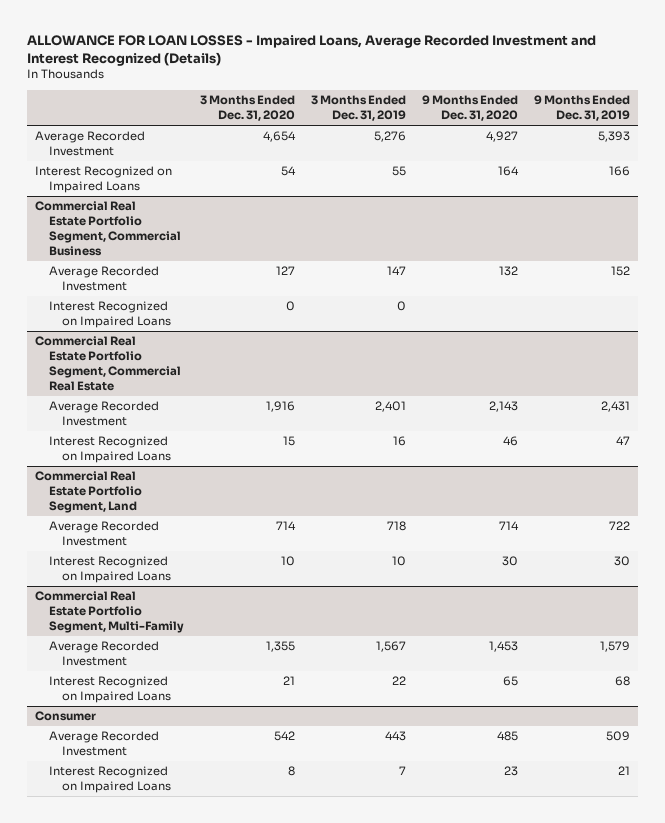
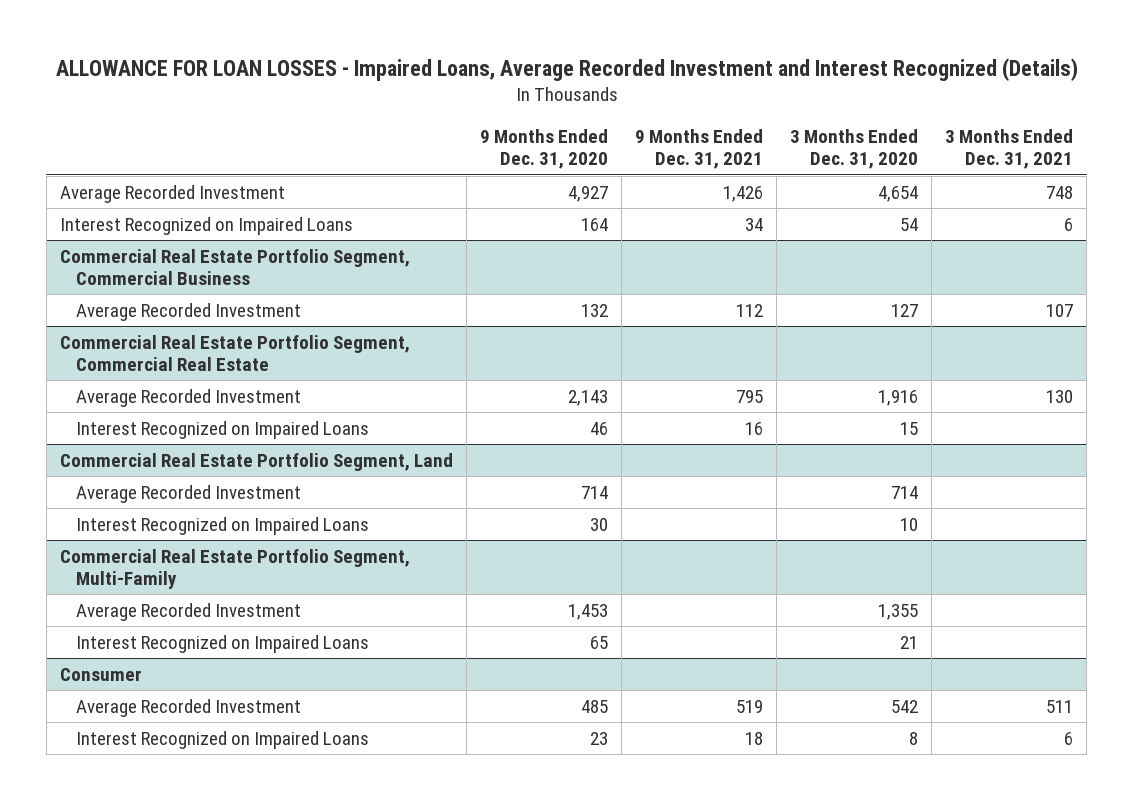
- | 3 Months Ended Dec. 31, 2020 | 3 Months Ended Dec. 31, 2019 | 9 Months Ended Dec. 31, 2020 | 9 Months Ended Dec. 31, 2019
+ | 9 Months Ended Dec. 31, 2020 | 9 Months Ended Dec. 31, 2021 | 3 Months Ended Dec. 31, 2020 | 3 Months Ended Dec. 31, 2021
@ Commercial Real Estate Portfolio Segment, Commercial Business
- Interest Recognized on Impaired Loans | 0 | 0 | |

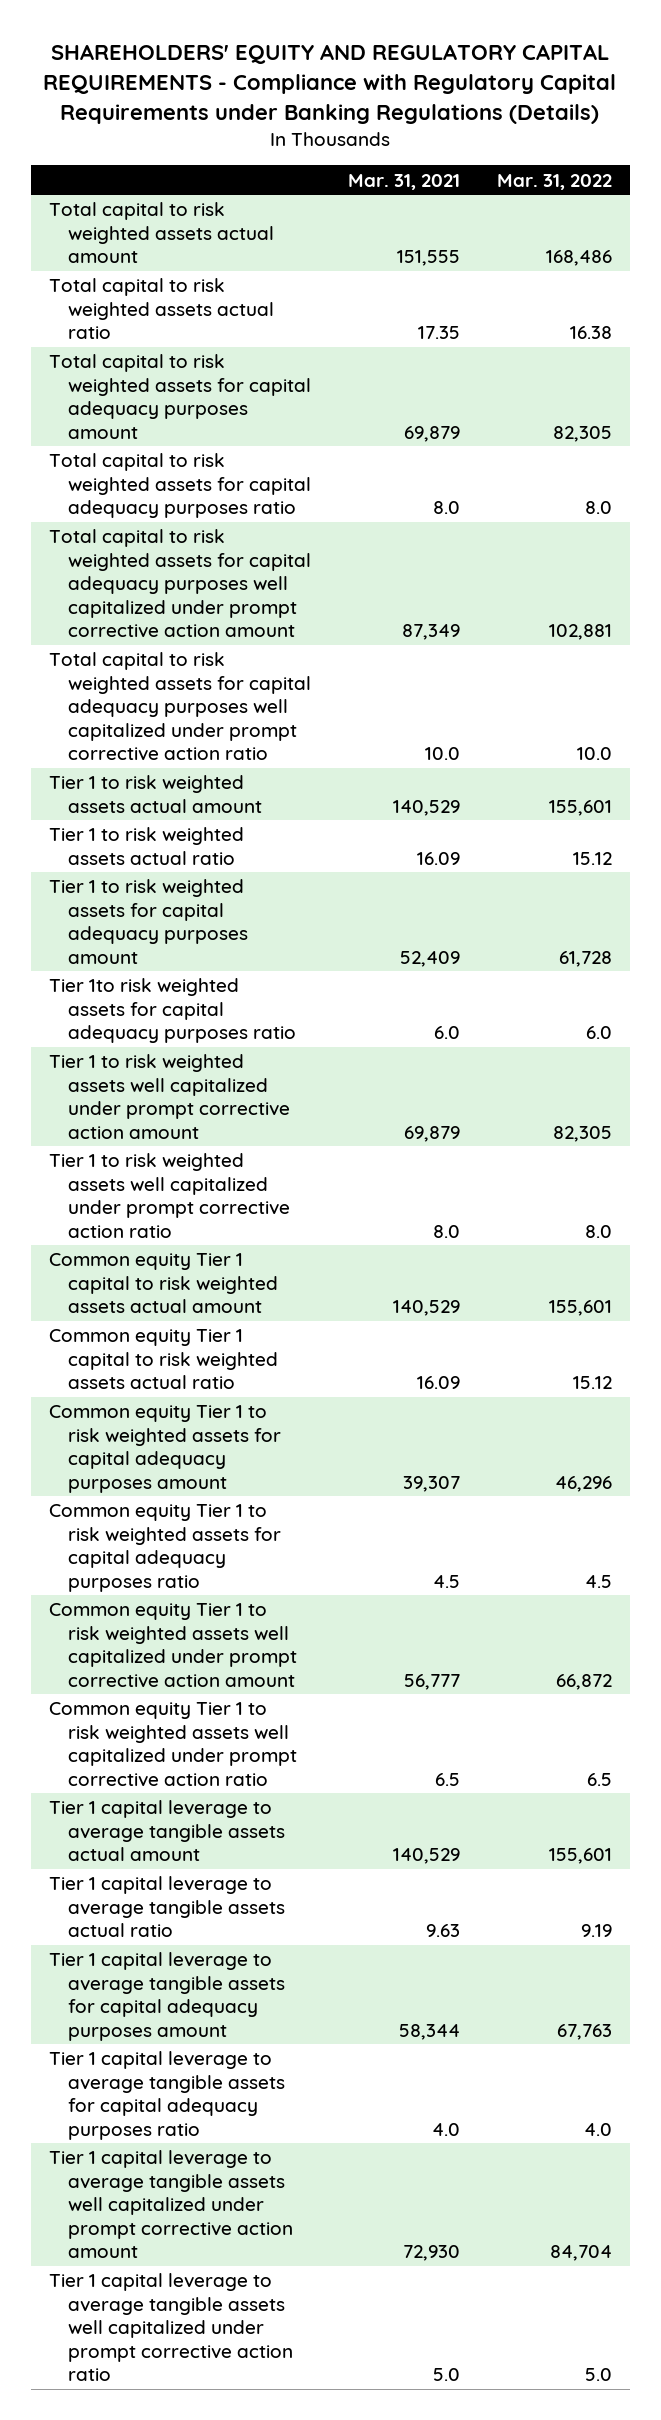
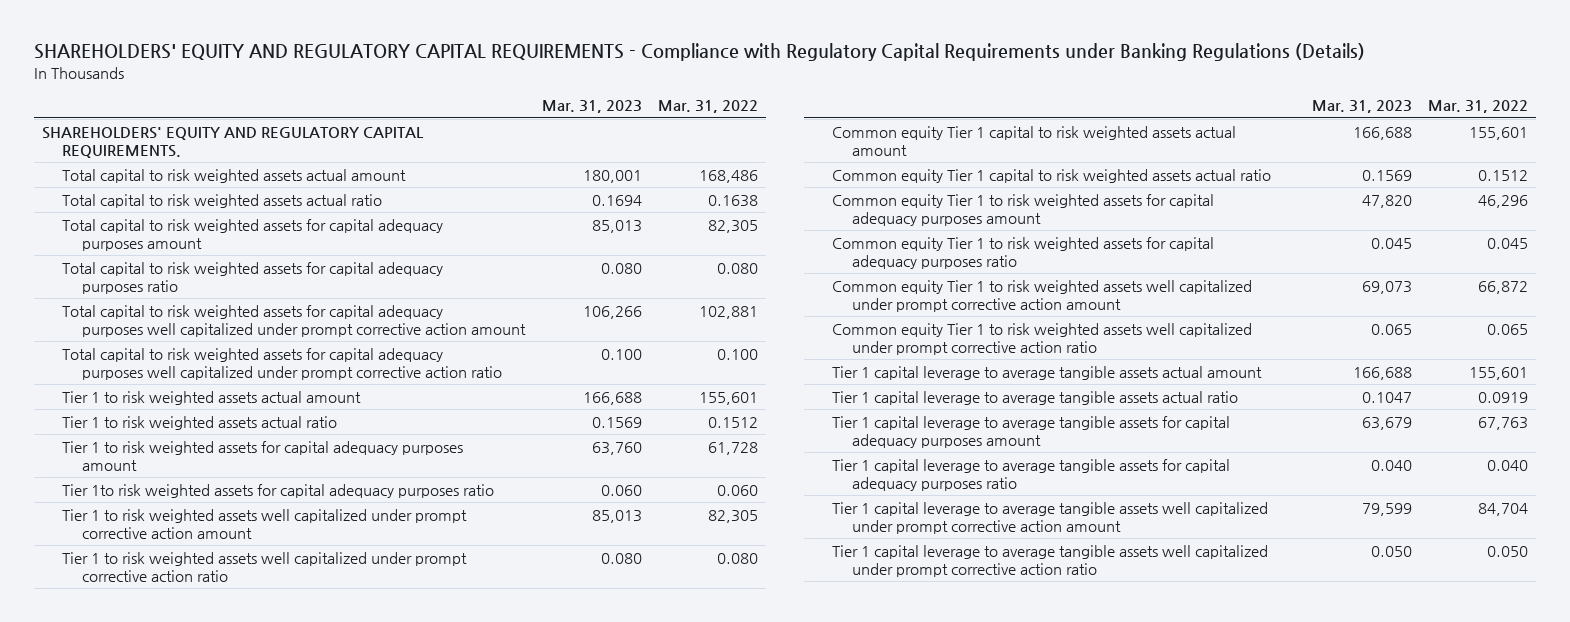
- | Mar. 31, 2021 | Mar. 31, 2022
+ | Mar. 31, 2023 | Mar. 31, 2022
+ SHAREHOLDERS' EQUITY AND REGULATORY CAPITAL REQUIREMENTS.
- Total capital to risk weighted assets actual ratio | 17.35 | 16.38
+ Total capital to risk weighted assets actual ratio | 0.1694 | 0.1638
- Total capital to risk weighted assets for capital adequacy purposes ratio | 8.0 | 8.0
+ Total capital to risk weighted assets for capital adequacy purposes ratio | 0.080 | 0.080
- Total capital to risk weighted assets for capital adequacy purposes well capitalized under prompt corrective action ratio | 10.0 | 10.0
+ Total capital to risk weighted assets for capital adequacy purposes well capitalized under prompt corrective action ratio | 0.100 | 0.100
- Tier 1 to risk weighted assets actual ratio | 16.09 | 15.12
+ Tier 1 to risk weighted assets actual ratio | 0.1569 | 0.1512
- Tier 1to risk weighted assets for capital adequacy purposes ratio | 6.0 | 6.0
+ Tier 1to risk weighted assets for capital adequacy purposes ratio | 0.060 | 0.060
- Tier 1 to risk weighted assets well capitalized under prompt corrective action ratio | 8.0 | 8.0
+ Tier 1 to risk weighted assets well capitalized under prompt corrective action ratio | 0.080 | 0.080
- Common equity Tier 1 capital to risk weighted assets actual ratio | 16.09 | 15.12
+ Common equity Tier 1 capital to risk weighted assets actual ratio | 0.1569 | 0.1512
- Common equity Tier 1 to risk weighted assets for capital adequacy purposes ratio | 4.5 | 4.5
+ Common equity Tier 1 to risk weighted assets for capital adequacy purposes ratio | 0.045 | 0.045
- Common equity Tier 1 to risk weighted assets well capitalized under prompt corrective action ratio | 6.5 | 6.5
+ Common equity Tier 1 to risk weighted assets well capitalized under prompt corrective action ratio | 0.065 | 0.065
- Tier 1 capital leverage to average tangible assets actual ratio | 9.63 | 9.19
+ Tier 1 capital leverage to average tangible assets actual ratio | 0.1047 | 0.0919
- Tier 1 capital leverage to average tangible assets for capital adequacy purposes ratio | 4.0 | 4.0
+ Tier 1 capital leverage to average tangible assets for capital adequacy purposes ratio | 0.040 | 0.040
- Tier 1 capital leverage to average tangible assets well capitalized under prompt corrective action ratio | 5.0 | 5.0
+ Tier 1 capital leverage to average tangible assets well capitalized under prompt corrective action ratio | 0.050 | 0.050

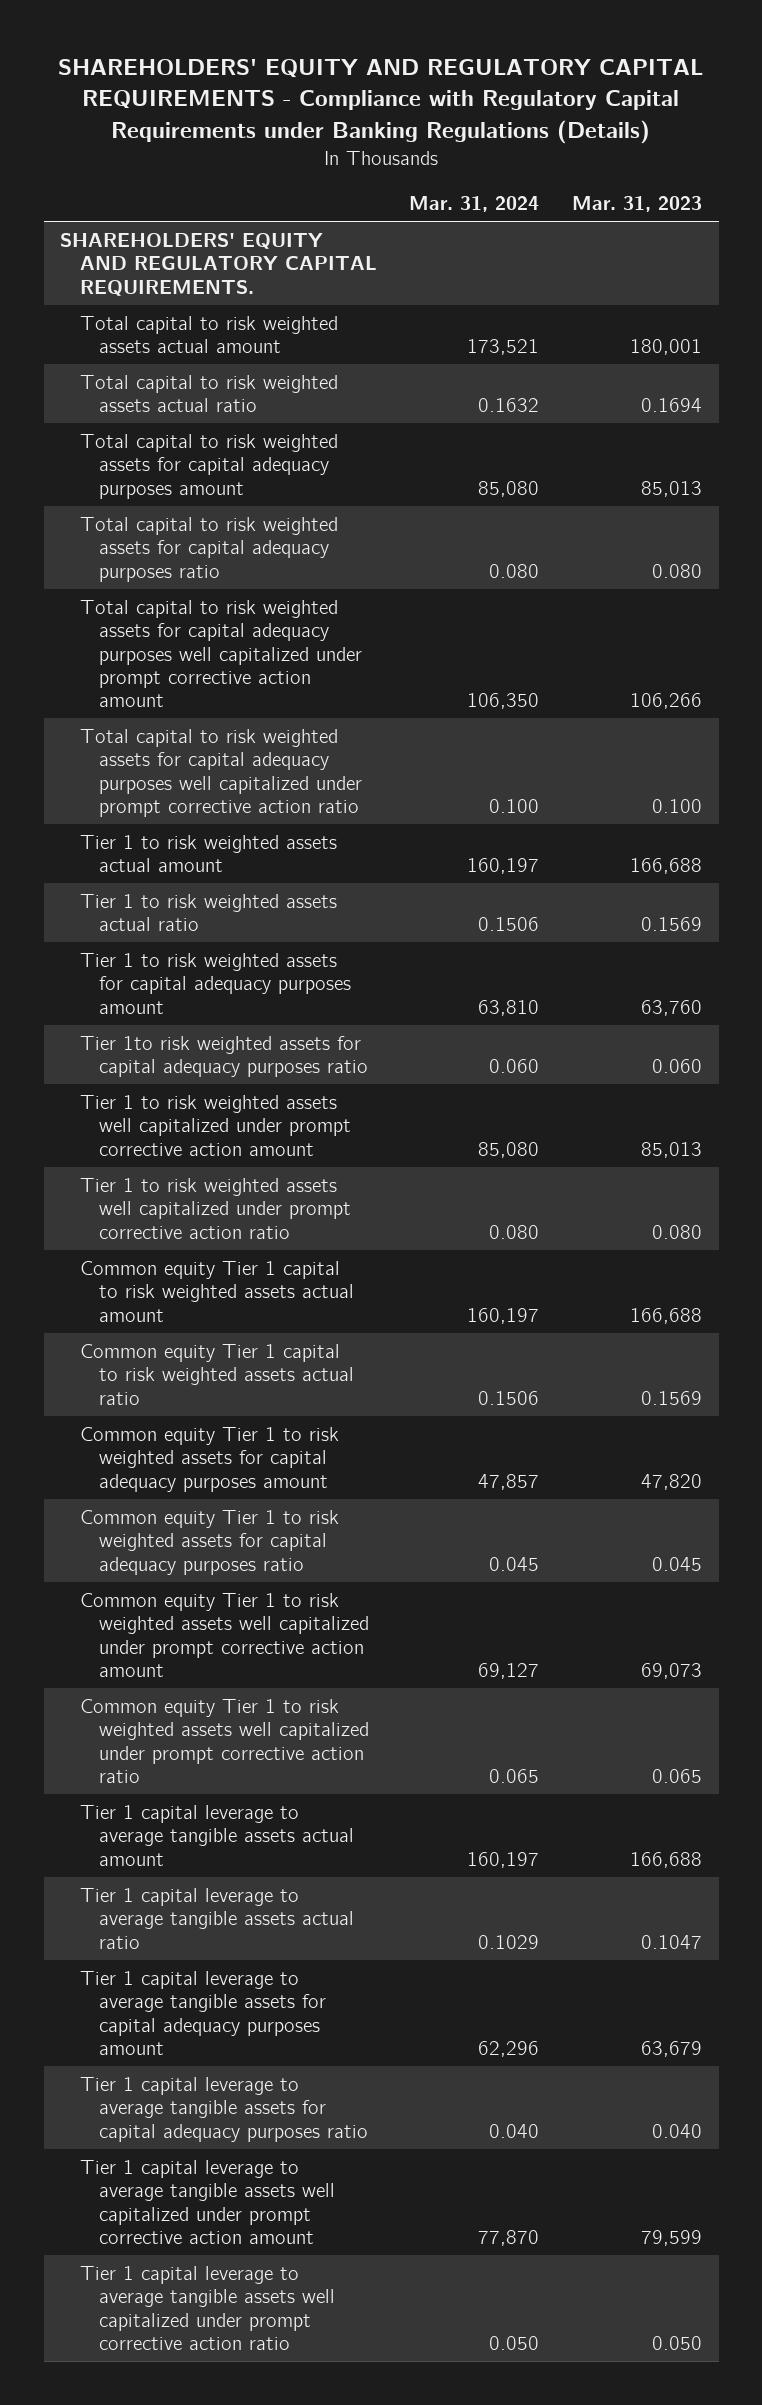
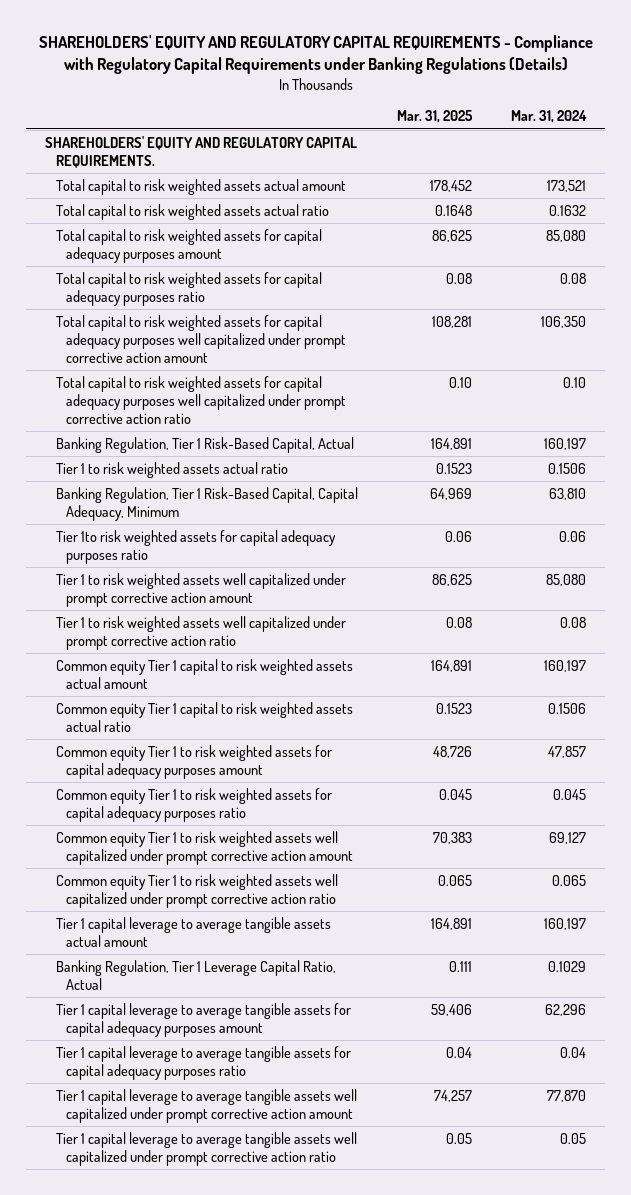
- | Mar. 31, 2024 | Mar. 31, 2023
+ | Mar. 31, 2025 | Mar. 31, 2024
- Total capital to risk weighted assets for capital adequacy purposes ratio | 0.080 | 0.080
+ Total capital to risk weighted assets for capital adequacy purposes ratio | 0.08 | 0.08
- Total capital to risk weighted assets for capital adequacy purposes well capitalized under prompt corrective action ratio | 0.100 | 0.100
- Tier 1 to risk weighted assets actual amount | 160,197 | 166,688
+ Total capital to risk weighted assets for capital adequacy purposes well capitalized under prompt corrective action ratio | 0.10 | 0.10
+ Banking Regulation, Tier 1 Risk-Based Capital, Actual | 164,891 | 160,197
- Tier 1 to risk weighted assets for capital adequacy purposes amount | 63,810 | 63,760
- Tier 1to risk weighted assets for capital adequacy purposes ratio | 0.060 | 0.060
+ Banking Regulation, Tier 1 Risk-Based Capital, Capital Adequacy, Minimum | 64,969 | 63,810
+ Tier 1to risk weighted assets for capital adequacy purposes ratio | 0.06 | 0.06
- Tier 1 to risk weighted assets well capitalized under prompt corrective action ratio | 0.080 | 0.080
+ Tier 1 to risk weighted assets well capitalized under prompt corrective action ratio | 0.08 | 0.08
- Tier 1 capital leverage to average tangible assets actual ratio | 0.1029 | 0.1047
+ Banking Regulation, Tier 1 Leverage Capital Ratio, Actual | 0.111 | 0.1029
- Tier 1 capital leverage to average tangible assets for capital adequacy purposes ratio | 0.040 | 0.040
+ Tier 1 capital leverage to average tangible assets for capital adequacy purposes ratio | 0.04 | 0.04
- Tier 1 capital leverage to average tangible assets well capitalized under prompt corrective action ratio | 0.050 | 0.050
+ Tier 1 capital leverage to average tangible assets well capitalized under prompt corrective action ratio | 0.05 | 0.05

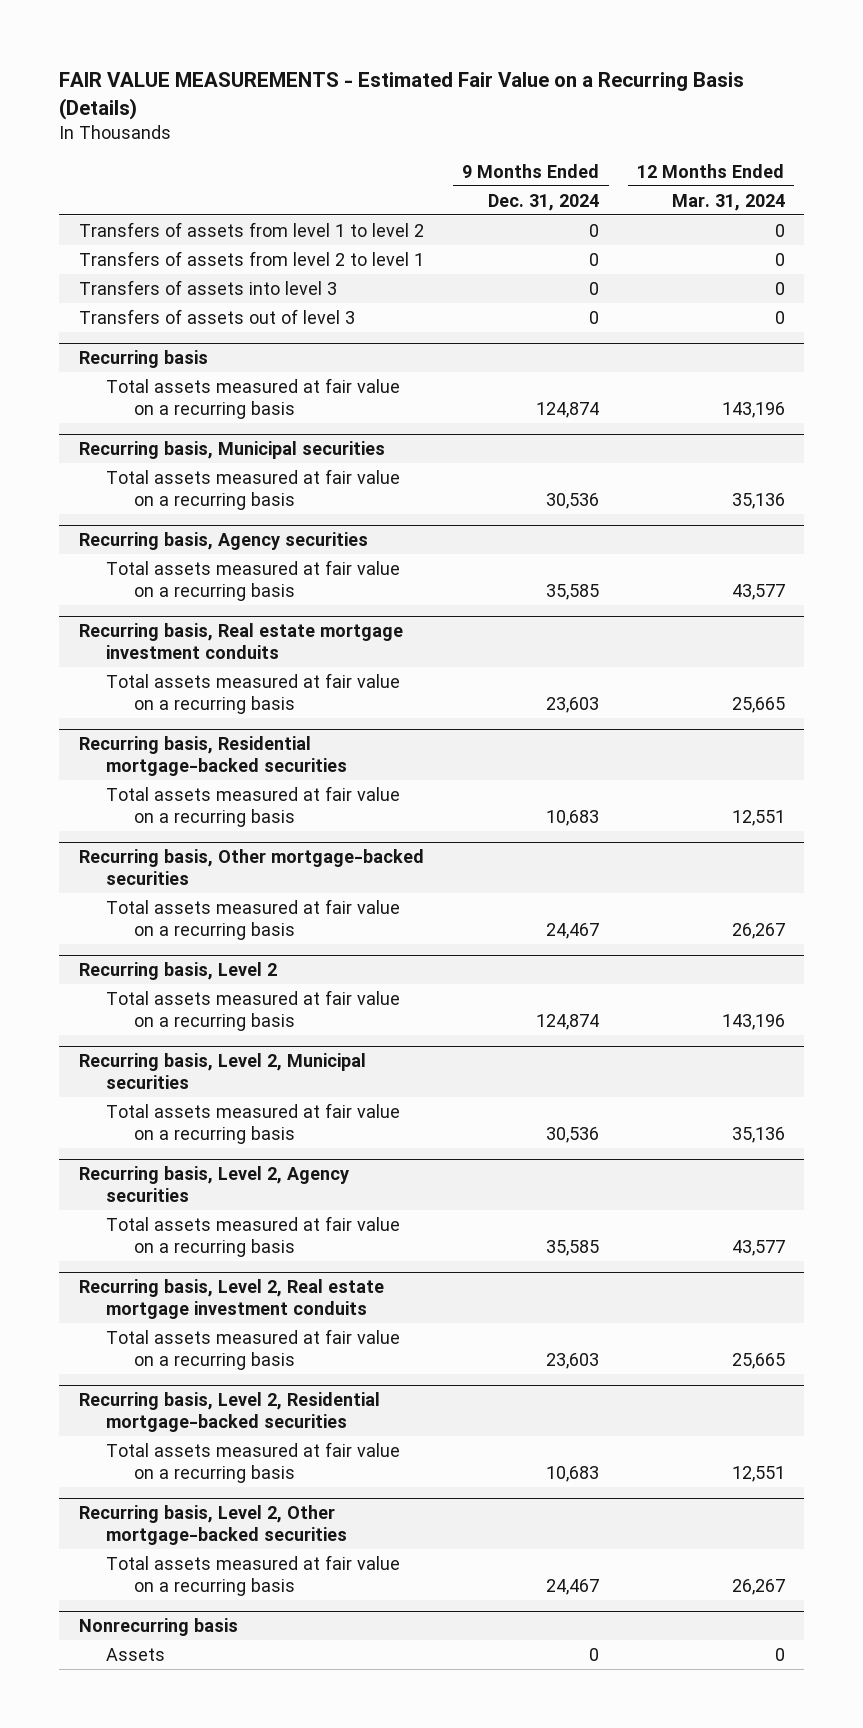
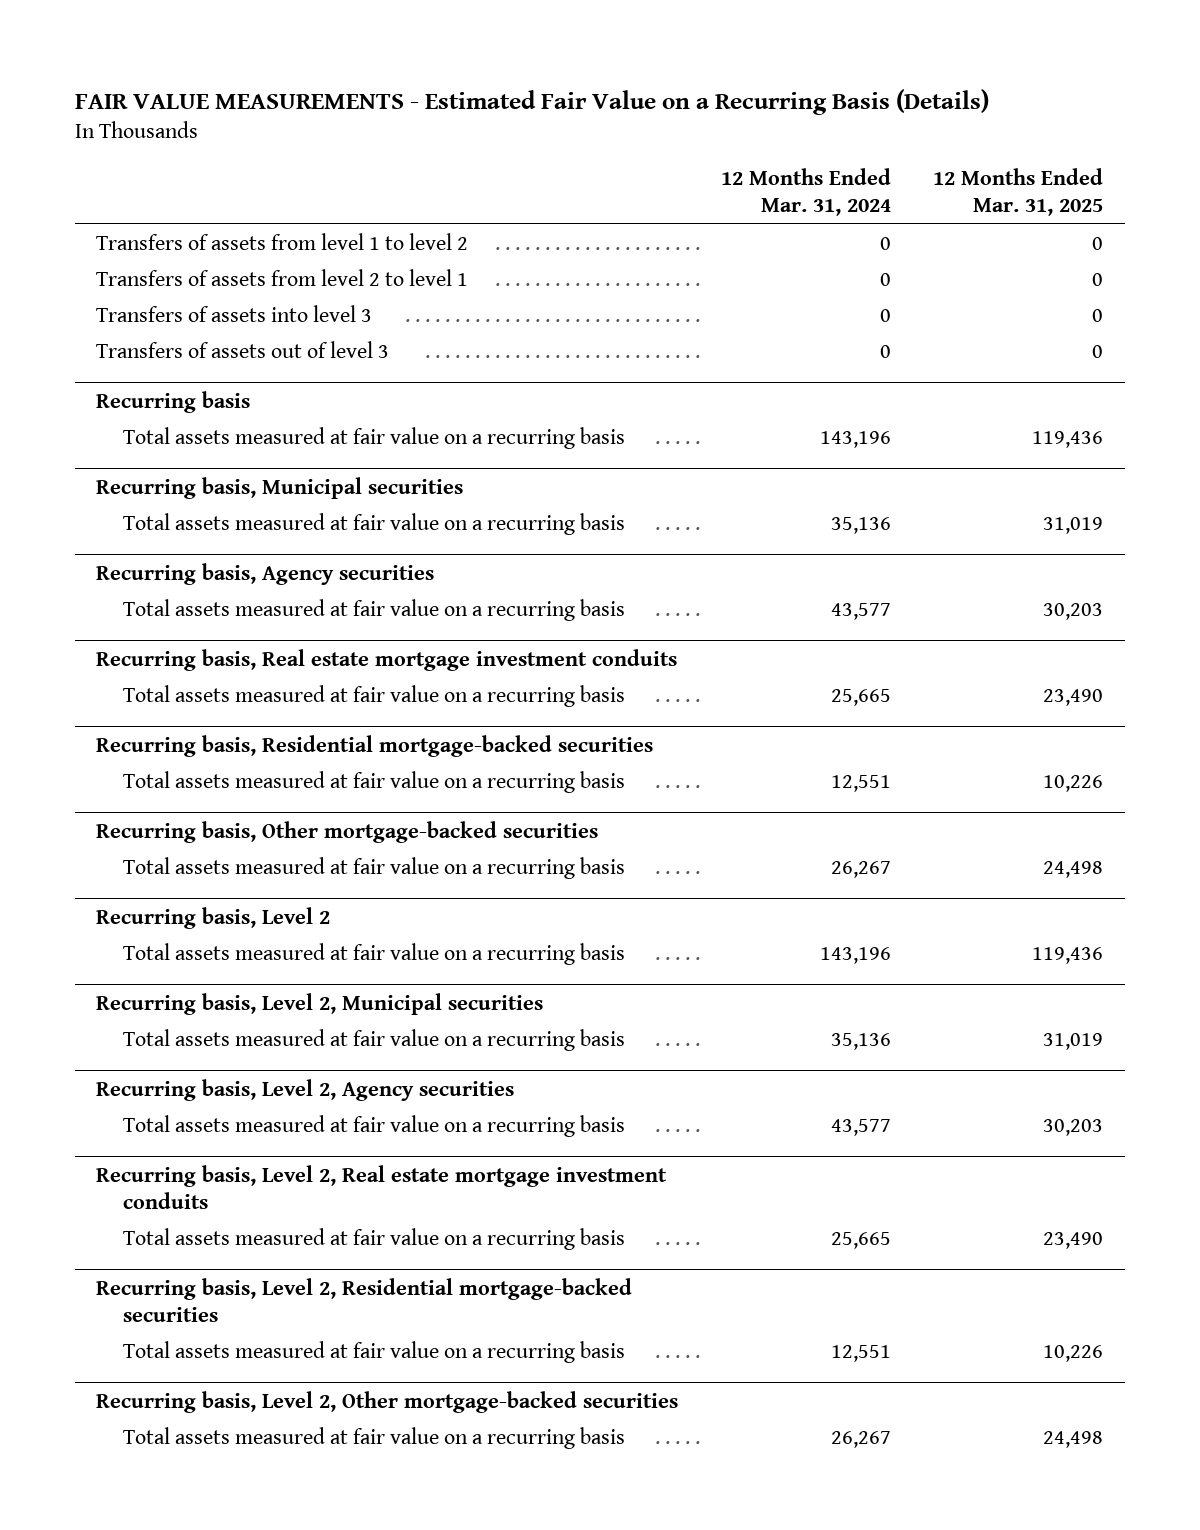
- | 9 Months Ended Dec. 31, 2024 | 12 Months Ended Mar. 31, 2024
+ | 12 Months Ended Mar. 31, 2024 | 12 Months Ended Mar. 31, 2025
- Nonrecurring basis
- Assets | 0 | 0

